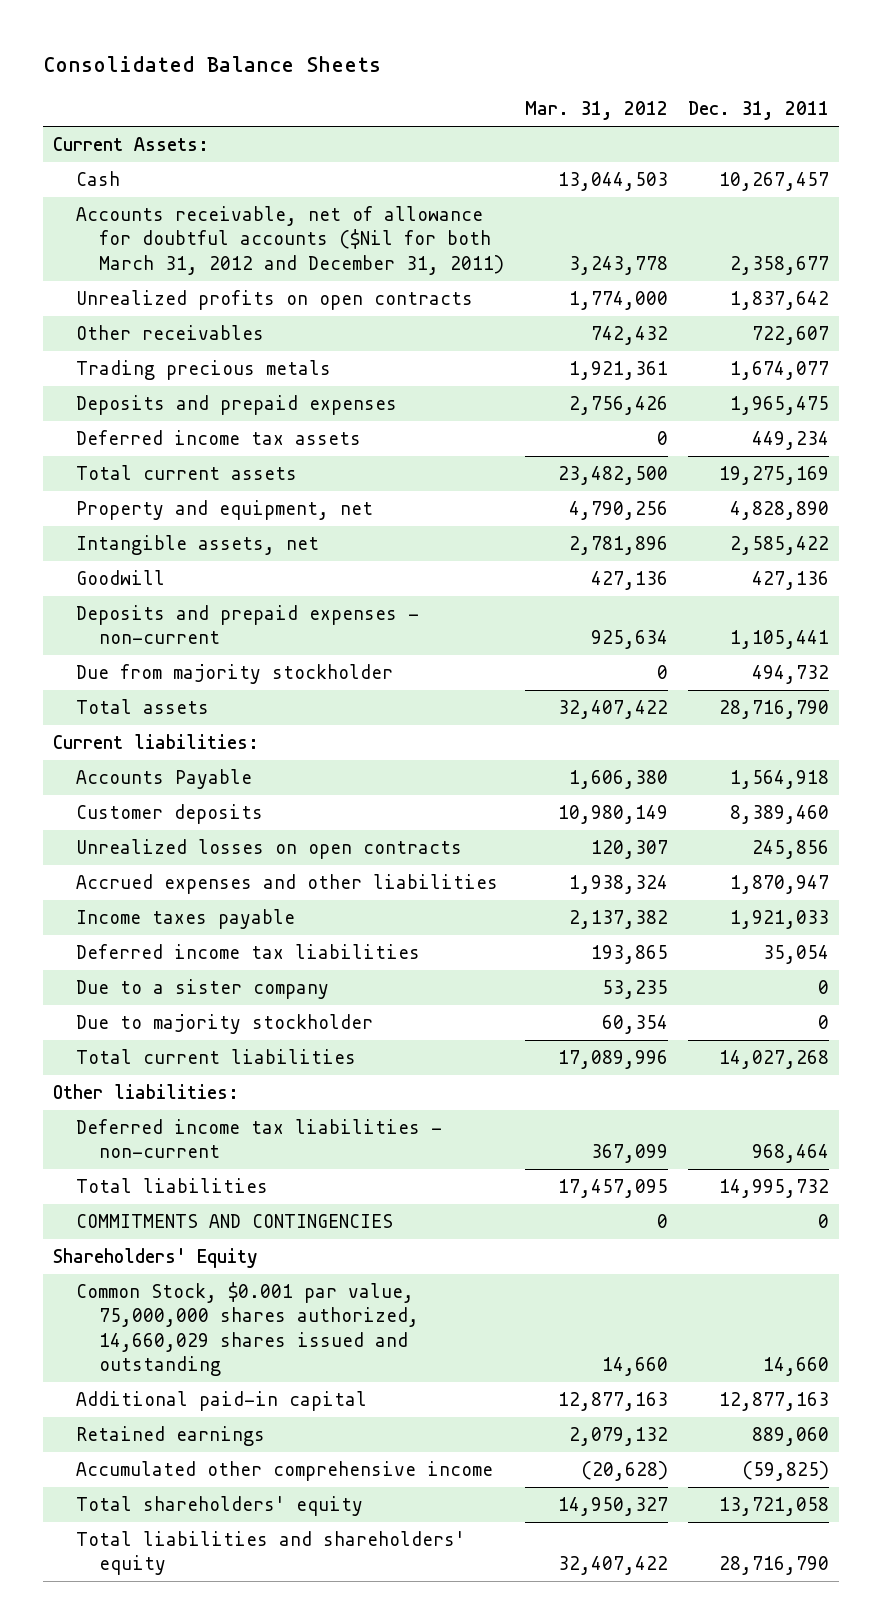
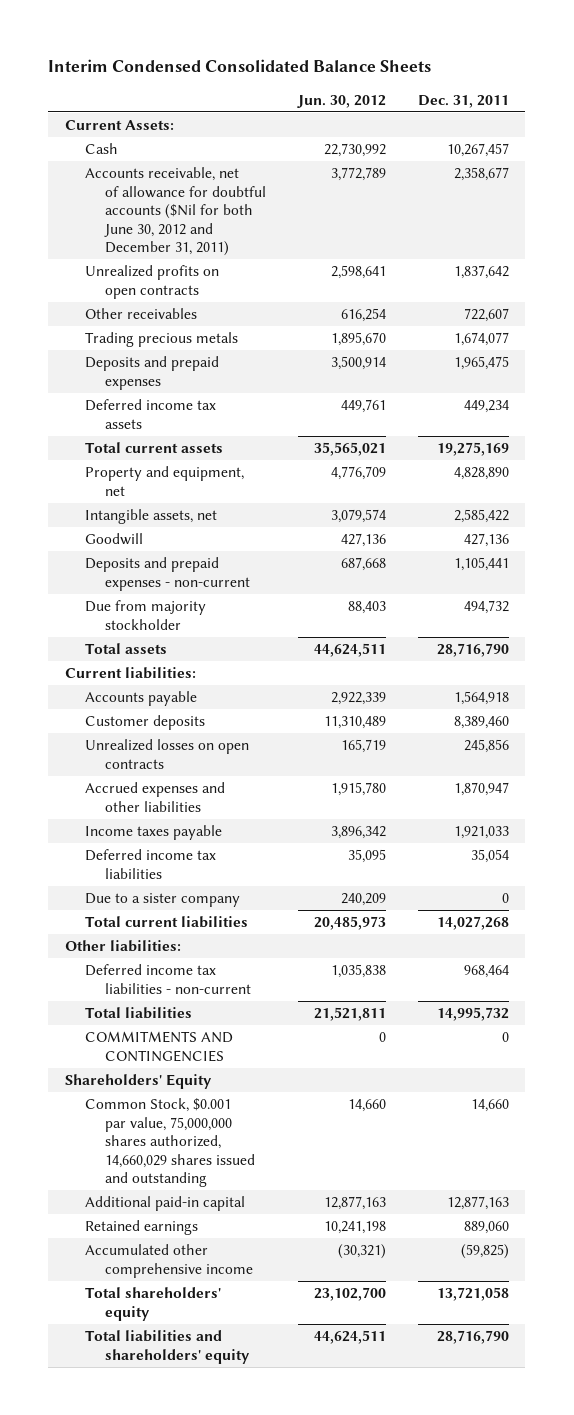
- Consolidated Balance Sheets
+ Interim Condensed Consolidated Balance Sheets
- | Mar. 31, 2012 | Dec. 31, 2011
+ | Jun. 30, 2012 | Dec. 31, 2011
- Accounts receivable, net of allowance for doubtful accounts ($Nil for both March 31, 2012 and December 31, 2011) | 3,243,778 | 2,358,677
+ Accounts receivable, net of allowance for doubtful accounts ($Nil for both June 30, 2012 and December 31, 2011) | 3,772,789 | 2,358,677
- Accounts Payable | 1,606,380 | 1,564,918
+ Accounts payable | 2,922,339 | 1,564,918
- Due to majority stockholder | 60,354 | 0

